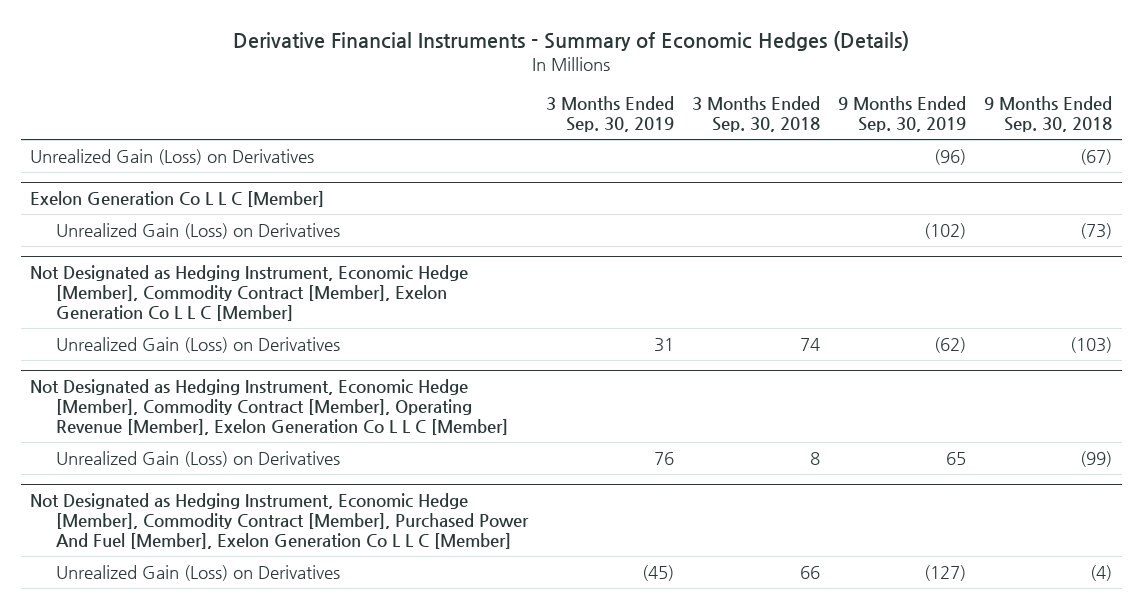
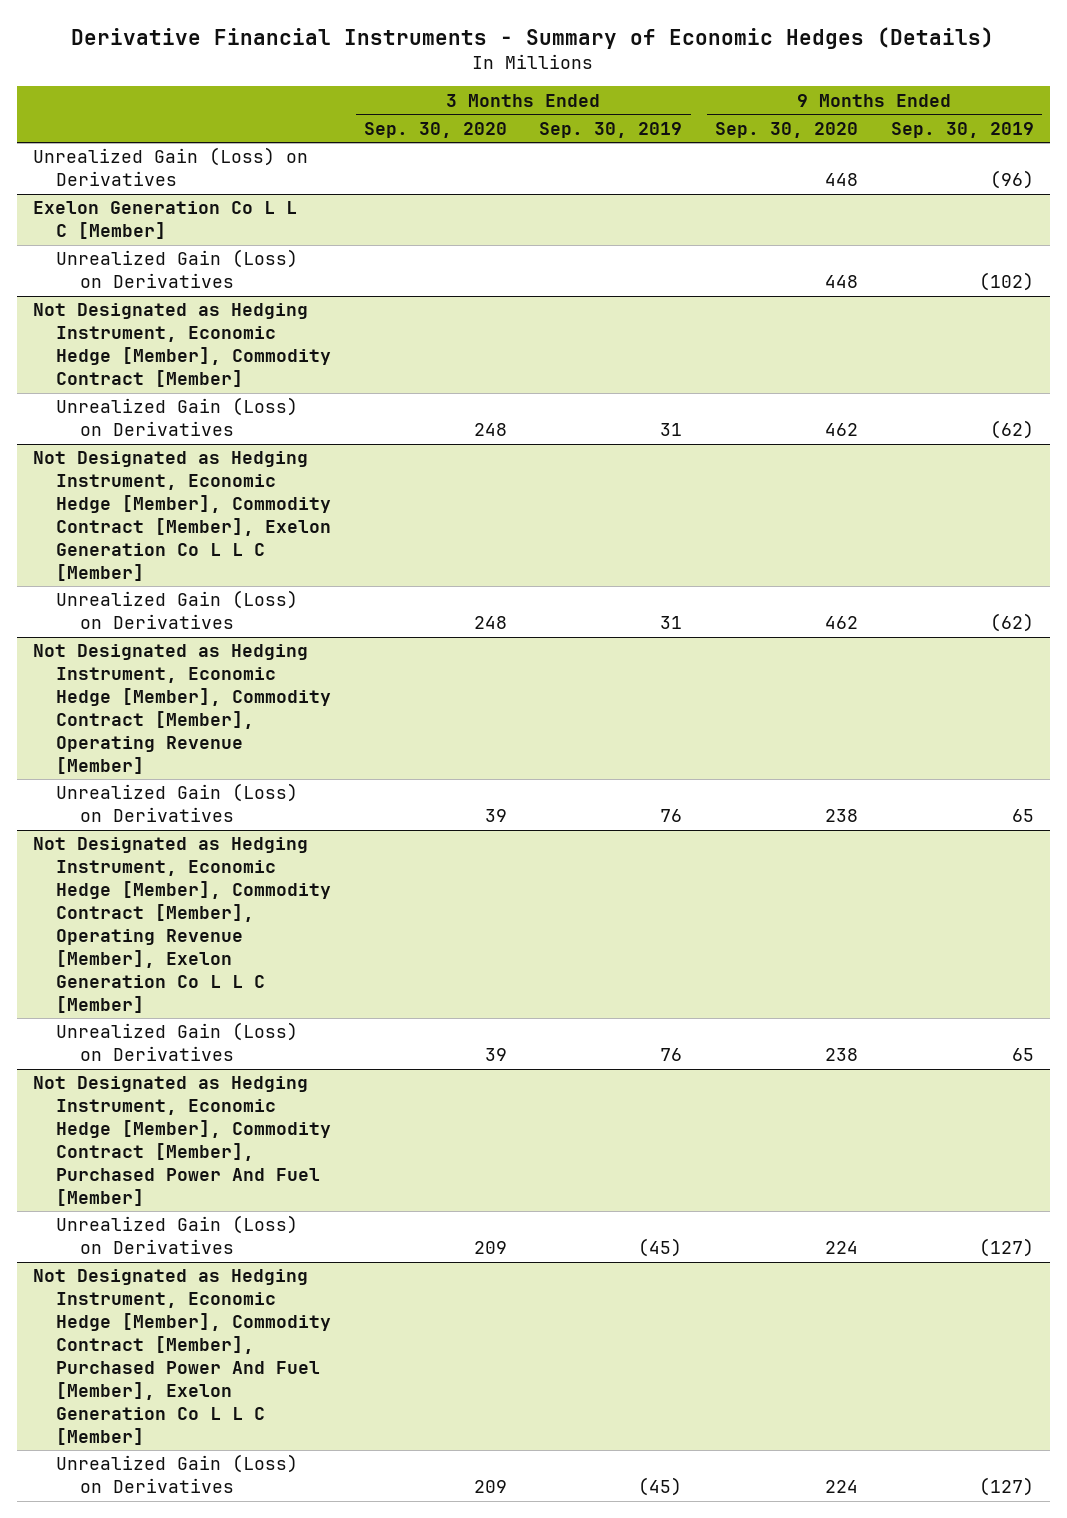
- | 3 Months Ended Sep. 30, 2019 | 3 Months Ended Sep. 30, 2018 | 9 Months Ended Sep. 30, 2019 | 9 Months Ended Sep. 30, 2018
+ | 3 Months Ended Sep. 30, 2020 | 3 Months Ended Sep. 30, 2019 | 9 Months Ended Sep. 30, 2020 | 9 Months Ended Sep. 30, 2019
+ Not Designated as Hedging Instrument, Economic Hedge [Member], Commodity Contract [Member]
+ Unrealized Gain (Loss) on Derivatives | 248 | 31 | 462 | (62)
+ Not Designated as Hedging Instrument, Economic Hedge [Member], Commodity Contract [Member], Operating Revenue [Member]
+ Unrealized Gain (Loss) on Derivatives | 39 | 76 | 238 | 65
+ Not Designated as Hedging Instrument, Economic Hedge [Member], Commodity Contract [Member], Purchased Power And Fuel [Member]
+ Unrealized Gain (Loss) on Derivatives | 209 | (45) | 224 | (127)

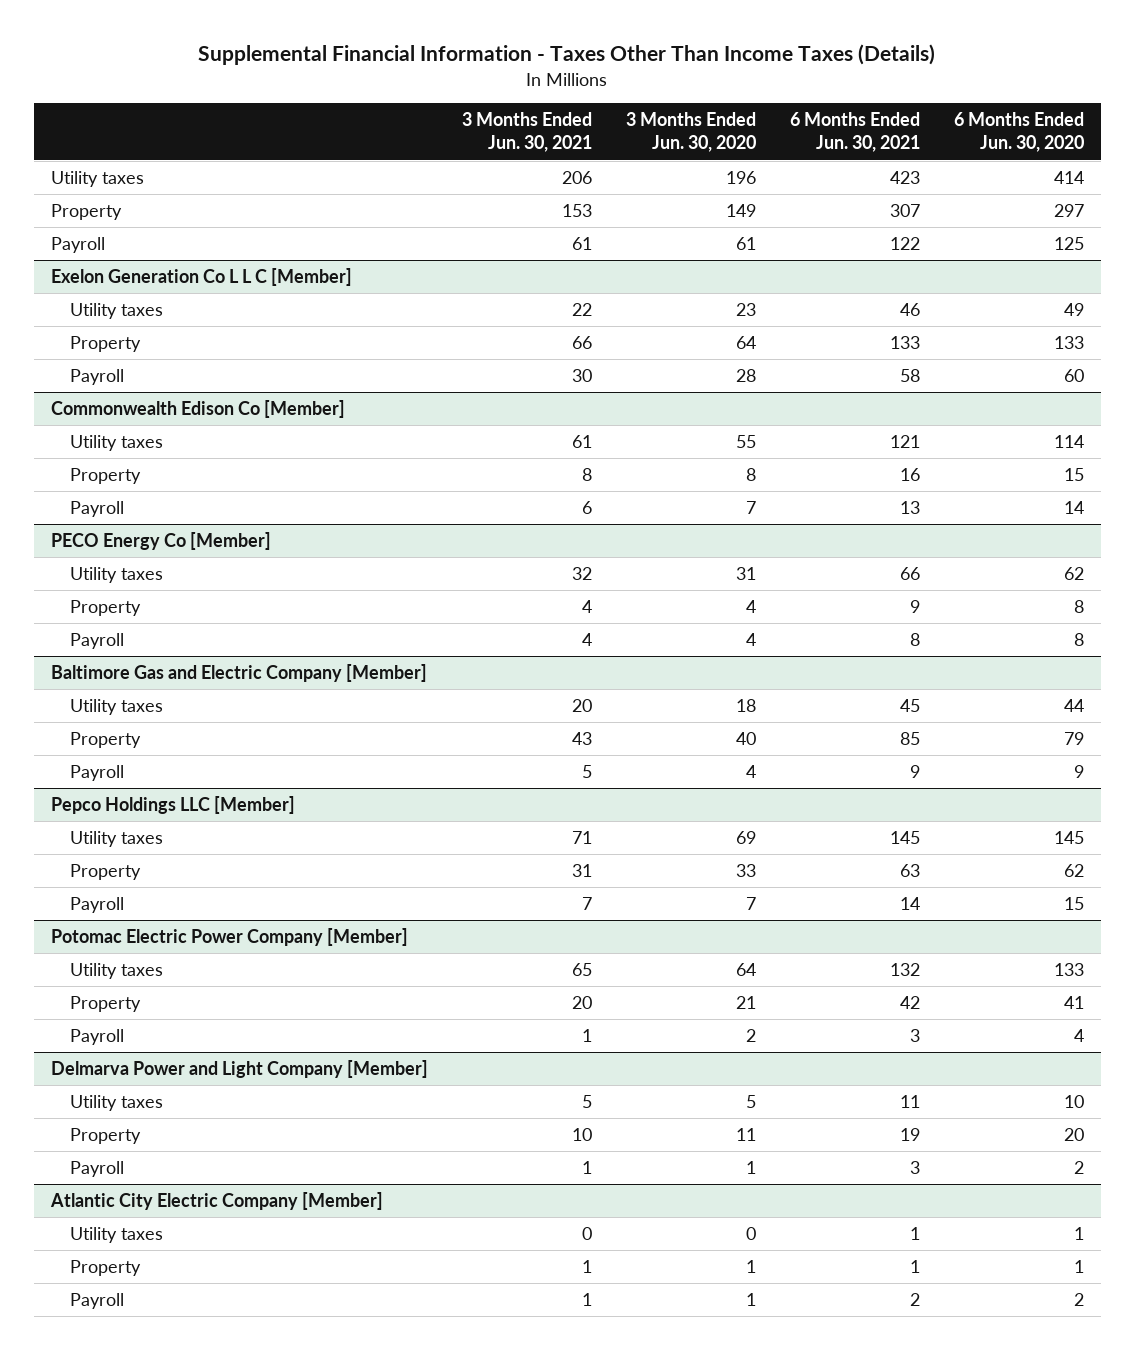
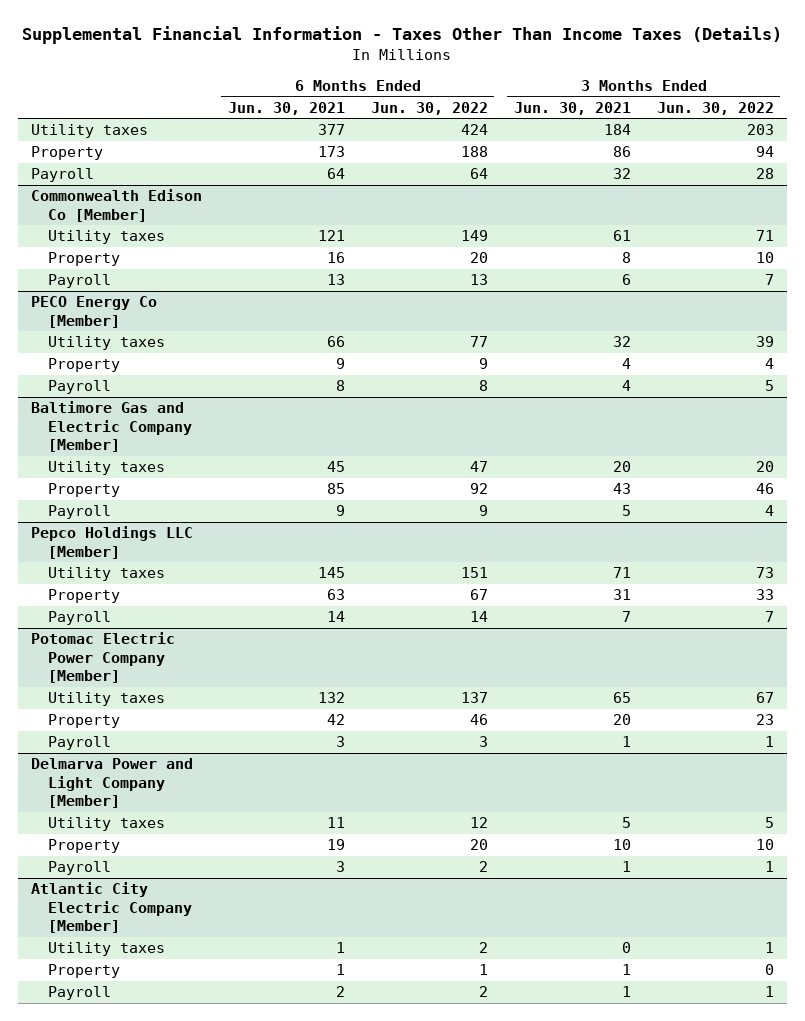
- | 3 Months Ended Jun. 30, 2021 | 3 Months Ended Jun. 30, 2020 | 6 Months Ended Jun. 30, 2021 | 6 Months Ended Jun. 30, 2020
+ | 6 Months Ended Jun. 30, 2021 | 6 Months Ended Jun. 30, 2022 | 3 Months Ended Jun. 30, 2021 | 3 Months Ended Jun. 30, 2022
- Utility taxes | 206 | 196 | 423 | 414
- Property | 153 | 149 | 307 | 297
- Payroll | 61 | 61 | 122 | 125
- Exelon Generation Co L L C [Member]
- Utility taxes | 22 | 23 | 46 | 49
- Property | 66 | 64 | 133 | 133
- Payroll | 30 | 28 | 58 | 60
+ Utility taxes | 377 | 424 | 184 | 203
+ Property | 173 | 188 | 86 | 94
+ Payroll | 64 | 64 | 32 | 28

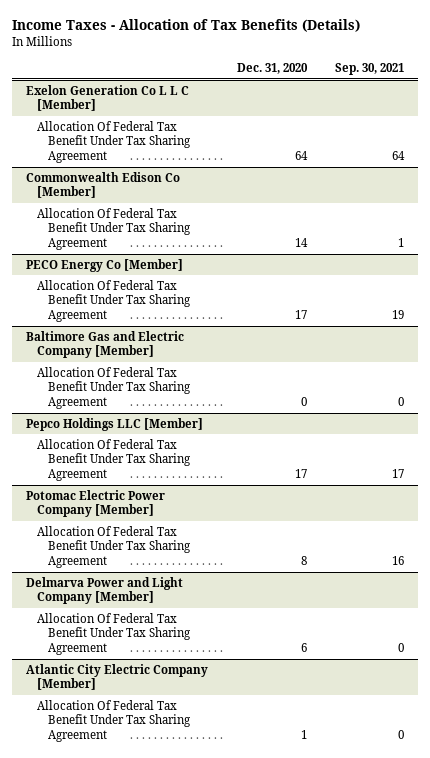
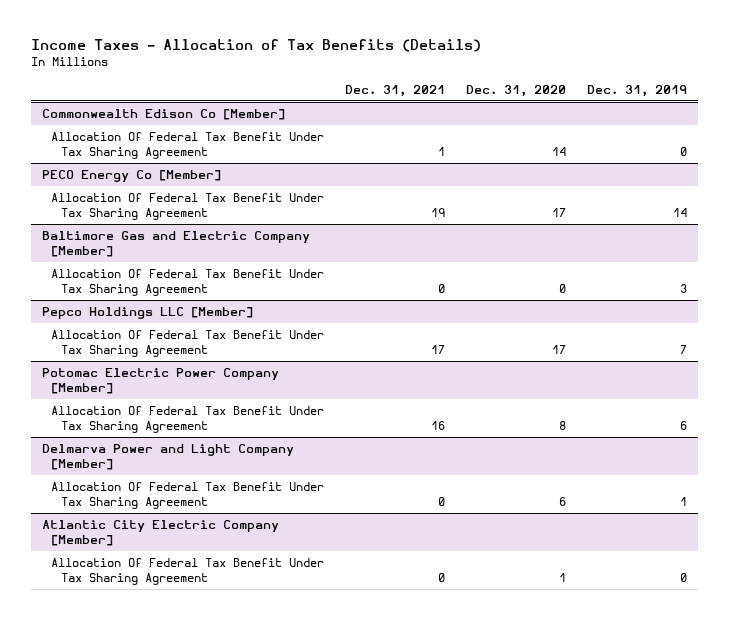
- | Dec. 31, 2020 | Sep. 30, 2021
+ | Dec. 31, 2021 | Dec. 31, 2020 | Dec. 31, 2019
- Exelon Generation Co L L C [Member]
- Allocation Of Federal Tax Benefit Under Tax Sharing Agreement | 64 | 64

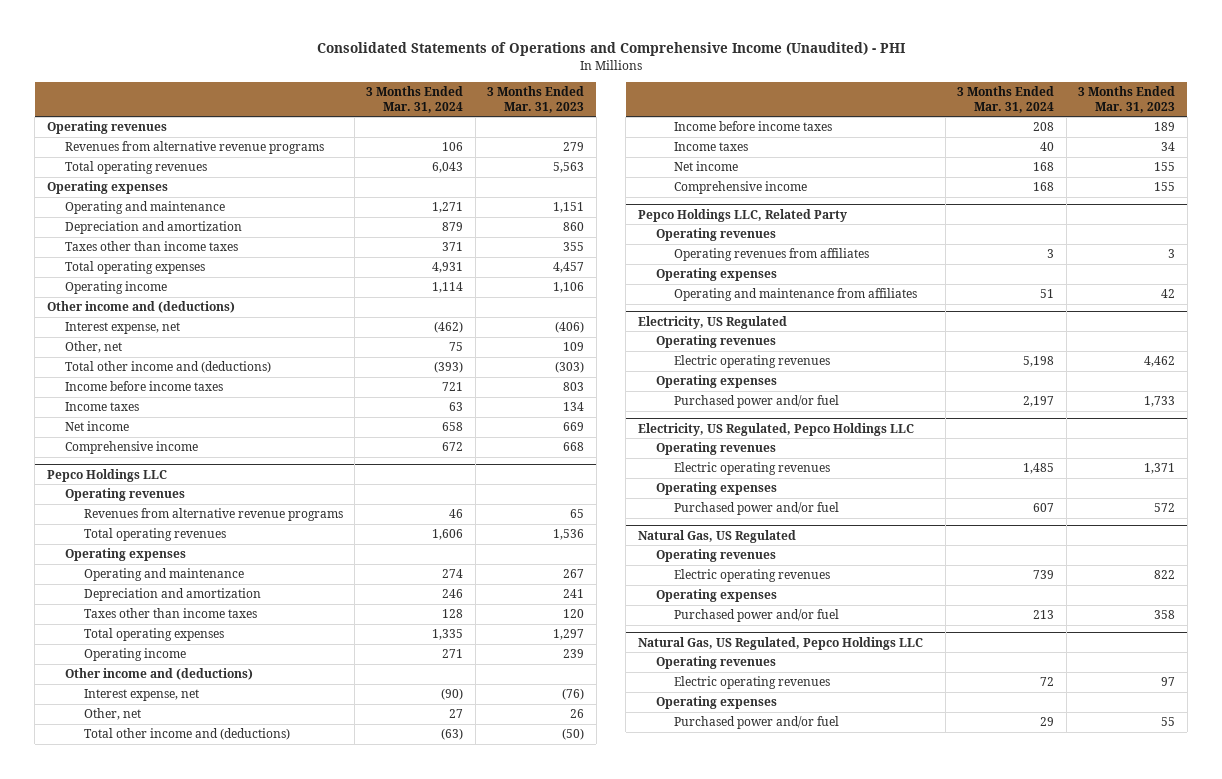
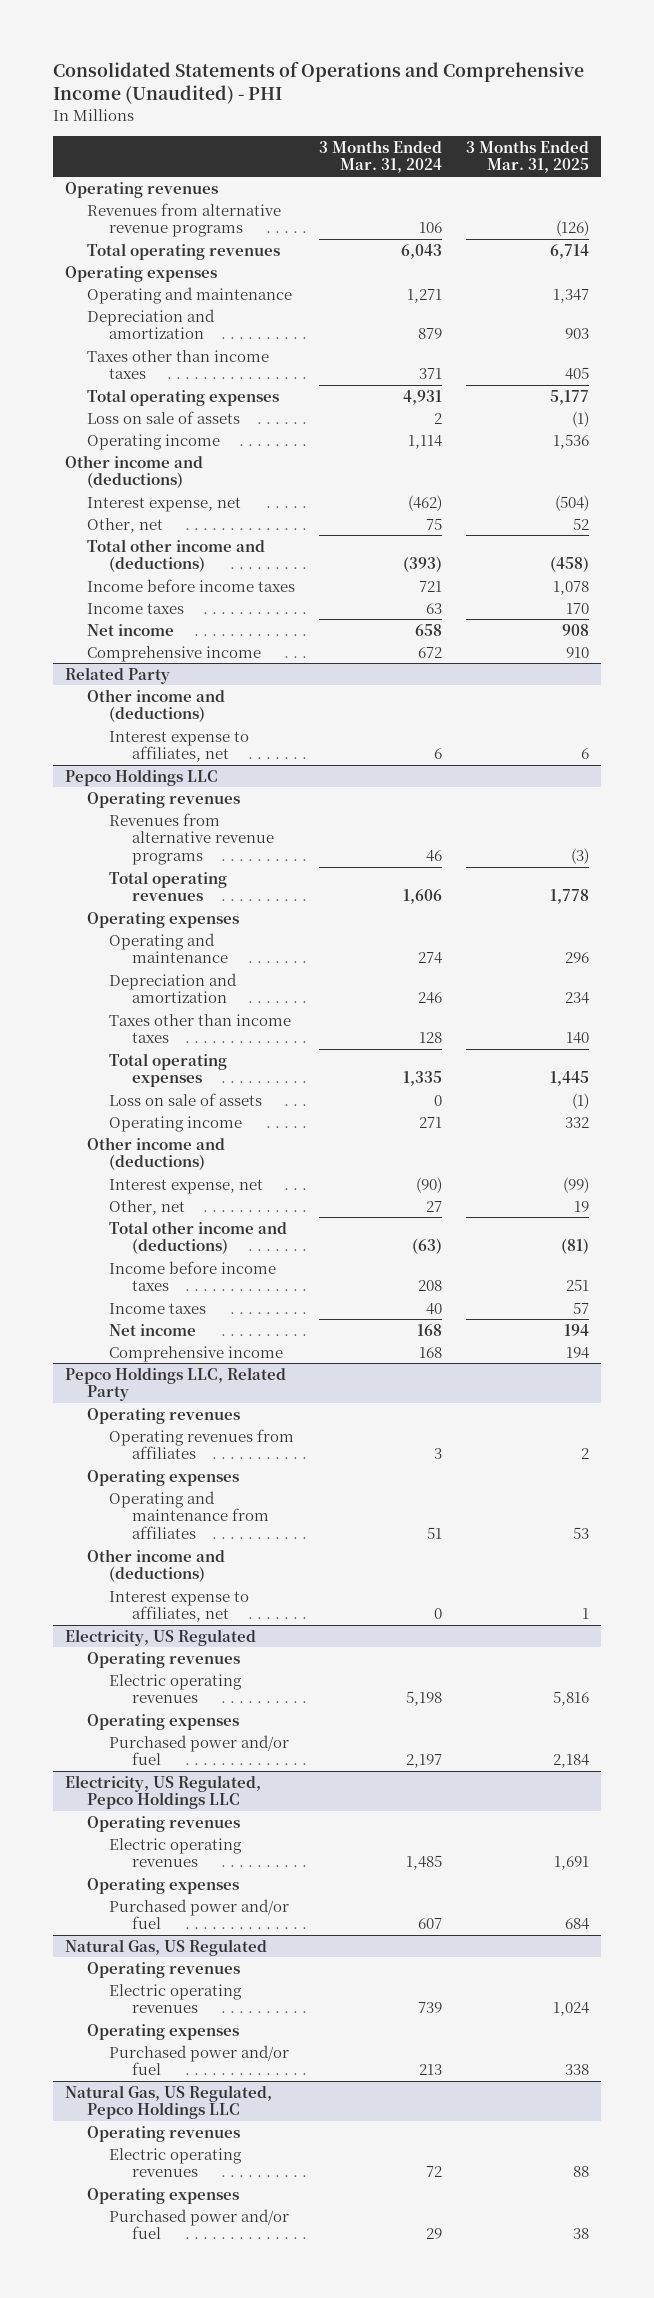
- | 3 Months Ended Mar. 31, 2024 | 3 Months Ended Mar. 31, 2023
+ | 3 Months Ended Mar. 31, 2024 | 3 Months Ended Mar. 31, 2025
+ Loss on sale of assets | 2 | (1)
+ Related Party
+ Other income and (deductions)
+ Interest expense to affiliates, net | 6 | 6
@ Pepco Holdings LLC
+ Loss on sale of assets | 0 | (1)
@ Pepco Holdings LLC, Related Party
+ Other income and (deductions)
+ Interest expense to affiliates, net | 0 | 1

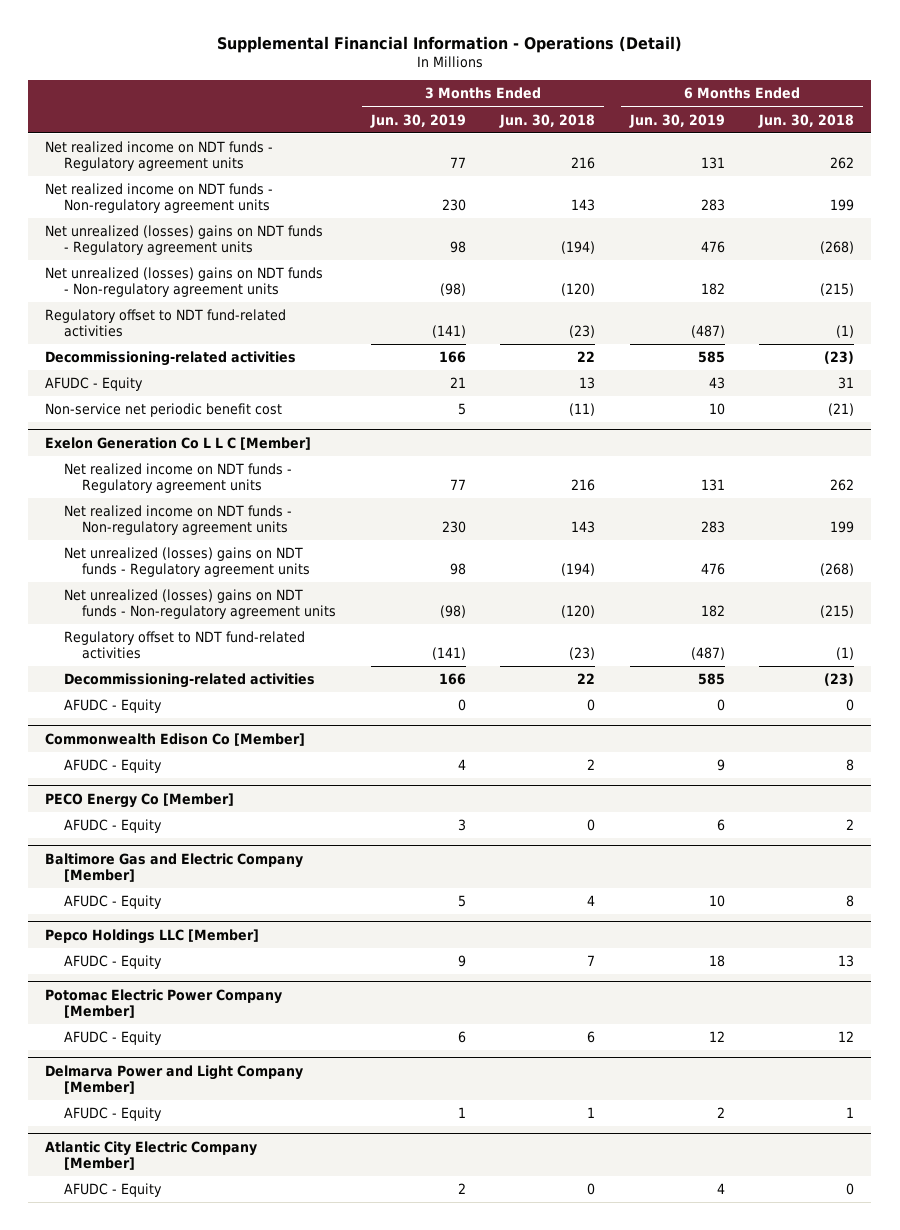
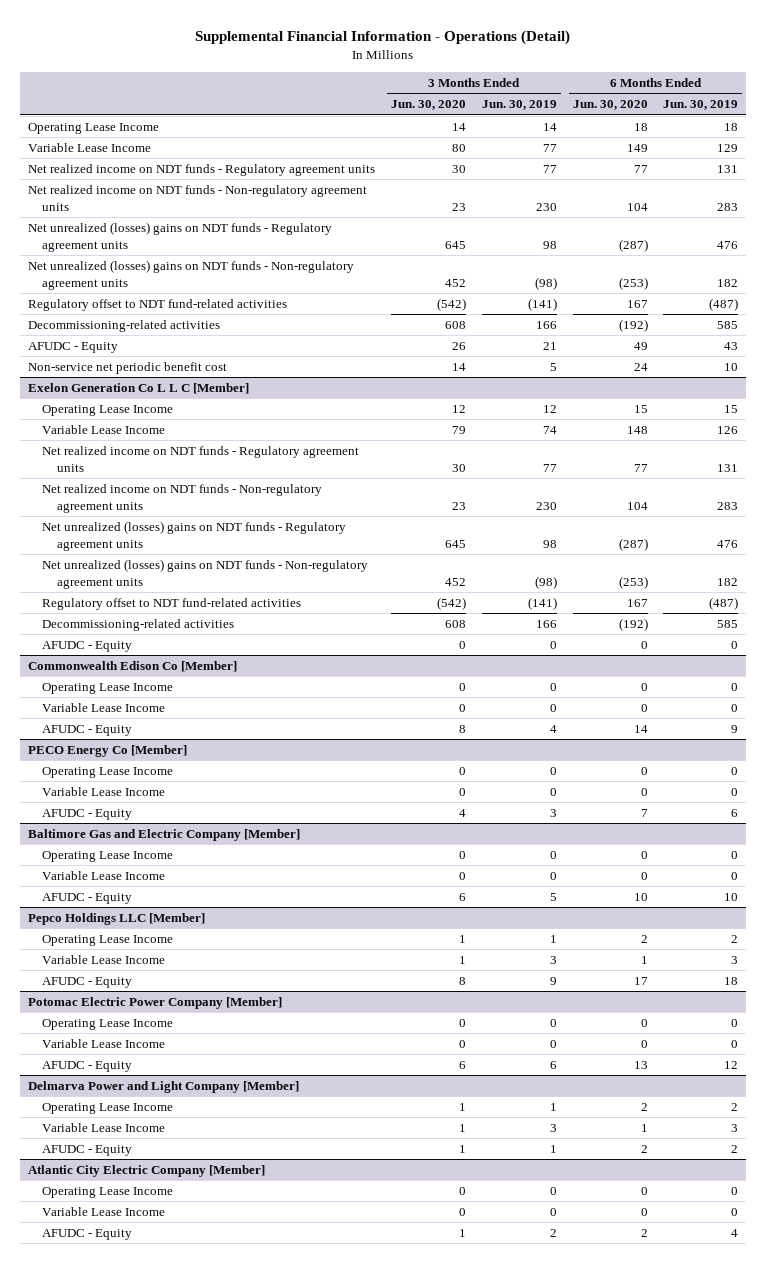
- | 3 Months Ended Jun. 30, 2019 | 3 Months Ended Jun. 30, 2018 | 6 Months Ended Jun. 30, 2019 | 6 Months Ended Jun. 30, 2018
+ | 3 Months Ended Jun. 30, 2020 | 3 Months Ended Jun. 30, 2019 | 6 Months Ended Jun. 30, 2020 | 6 Months Ended Jun. 30, 2019
+ Operating Lease Income | 14 | 14 | 18 | 18
+ Variable Lease Income | 80 | 77 | 149 | 129
@ Exelon Generation Co L L C [Member]
+ Operating Lease Income | 12 | 12 | 15 | 15
+ Variable Lease Income | 79 | 74 | 148 | 126
@ Commonwealth Edison Co [Member]
+ Operating Lease Income | 0 | 0 | 0 | 0
+ Variable Lease Income | 0 | 0 | 0 | 0
@ PECO Energy Co [Member]
+ Operating Lease Income | 0 | 0 | 0 | 0
+ Variable Lease Income | 0 | 0 | 0 | 0
@ Baltimore Gas and Electric Company [Member]
+ Operating Lease Income | 0 | 0 | 0 | 0
+ Variable Lease Income | 0 | 0 | 0 | 0
@ Pepco Holdings LLC [Member]
+ Operating Lease Income | 1 | 1 | 2 | 2
+ Variable Lease Income | 1 | 3 | 1 | 3
@ Potomac Electric Power Company [Member]
+ Operating Lease Income | 0 | 0 | 0 | 0
+ Variable Lease Income | 0 | 0 | 0 | 0
@ Delmarva Power and Light Company [Member]
+ Operating Lease Income | 1 | 1 | 2 | 2
+ Variable Lease Income | 1 | 3 | 1 | 3
@ Atlantic City Electric Company [Member]
+ Operating Lease Income | 0 | 0 | 0 | 0
+ Variable Lease Income | 0 | 0 | 0 | 0

